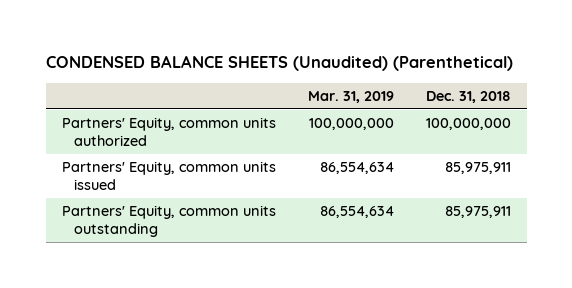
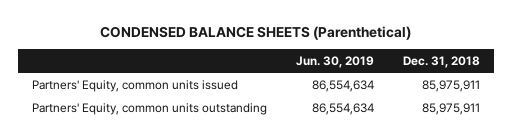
- CONDENSED BALANCE SHEETS (Unaudited) (Parenthetical)
+ CONDENSED BALANCE SHEETS (Parenthetical)
- | Mar. 31, 2019 | Dec. 31, 2018
+ | Jun. 30, 2019 | Dec. 31, 2018
- Partners' Equity, common units authorized | 100,000,000 | 100,000,000

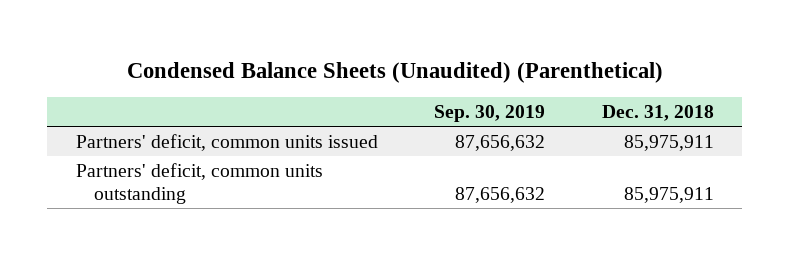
- CONDENSED BALANCE SHEETS (Parenthetical)
+ Condensed Balance Sheets (Unaudited) (Parenthetical)
- | Jun. 30, 2019 | Dec. 31, 2018
+ | Sep. 30, 2019 | Dec. 31, 2018
- Partners' Equity, common units issued | 86,554,634 | 85,975,911
- Partners' Equity, common units outstanding | 86,554,634 | 85,975,911
+ Partners' deficit, common units issued | 87,656,632 | 85,975,911
+ Partners' deficit, common units outstanding | 87,656,632 | 85,975,911

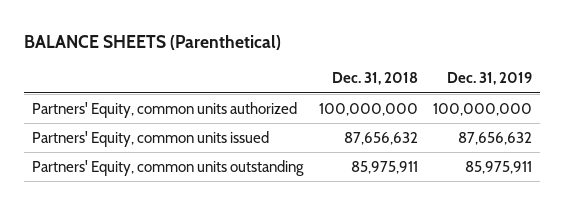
- Condensed Balance Sheets (Unaudited) (Parenthetical)
+ BALANCE SHEETS (Parenthetical)
- | Sep. 30, 2019 | Dec. 31, 2018
+ | Dec. 31, 2018 | Dec. 31, 2019
- Partners' deficit, common units issued | 87,656,632 | 85,975,911
- Partners' deficit, common units outstanding | 87,656,632 | 85,975,911
+ Partners' Equity, common units authorized | 100,000,000 | 100,000,000
+ Partners' Equity, common units issued | 87,656,632 | 87,656,632
+ Partners' Equity, common units outstanding | 85,975,911 | 85,975,911

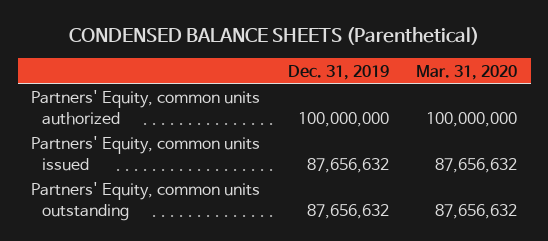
- BALANCE SHEETS (Parenthetical)
+ CONDENSED BALANCE SHEETS (Parenthetical)
- | Dec. 31, 2018 | Dec. 31, 2019
+ | Dec. 31, 2019 | Mar. 31, 2020
- Partners' Equity, common units outstanding | 85,975,911 | 85,975,911
+ Partners' Equity, common units outstanding | 87,656,632 | 87,656,632

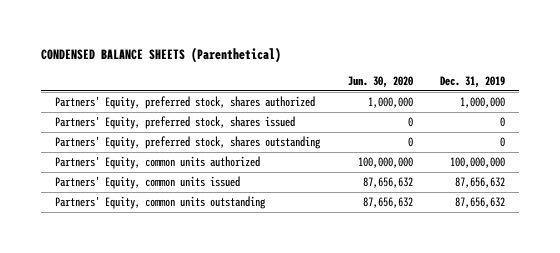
- | Dec. 31, 2019 | Mar. 31, 2020
+ | Jun. 30, 2020 | Dec. 31, 2019
+ Partners' Equity, preferred stock, shares authorized | 1,000,000 | 1,000,000
+ Partners' Equity, preferred stock, shares issued | 0 | 0
+ Partners' Equity, preferred stock, shares outstanding | 0 | 0

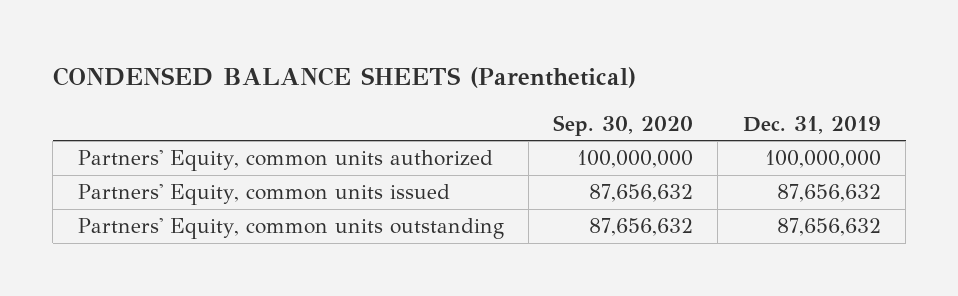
- | Jun. 30, 2020 | Dec. 31, 2019
+ | Sep. 30, 2020 | Dec. 31, 2019
- Partners' Equity, preferred stock, shares authorized | 1,000,000 | 1,000,000
- Partners' Equity, preferred stock, shares issued | 0 | 0
- Partners' Equity, preferred stock, shares outstanding | 0 | 0

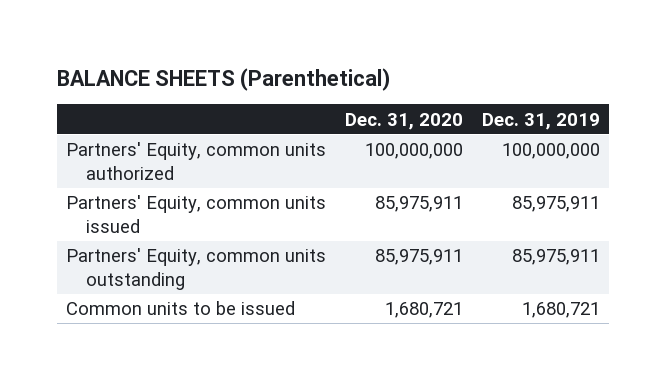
- CONDENSED BALANCE SHEETS (Parenthetical)
+ BALANCE SHEETS (Parenthetical)
- | Sep. 30, 2020 | Dec. 31, 2019
+ | Dec. 31, 2020 | Dec. 31, 2019
- Partners' Equity, common units issued | 87,656,632 | 87,656,632
- Partners' Equity, common units outstanding | 87,656,632 | 87,656,632
+ Partners' Equity, common units issued | 85,975,911 | 85,975,911
+ Partners' Equity, common units outstanding | 85,975,911 | 85,975,911
+ Common units to be issued | 1,680,721 | 1,680,721

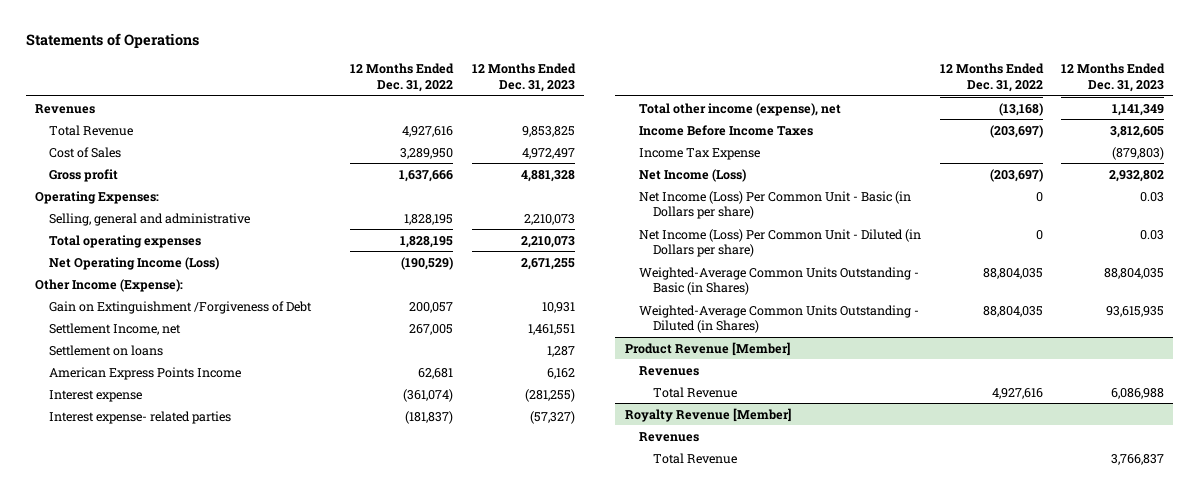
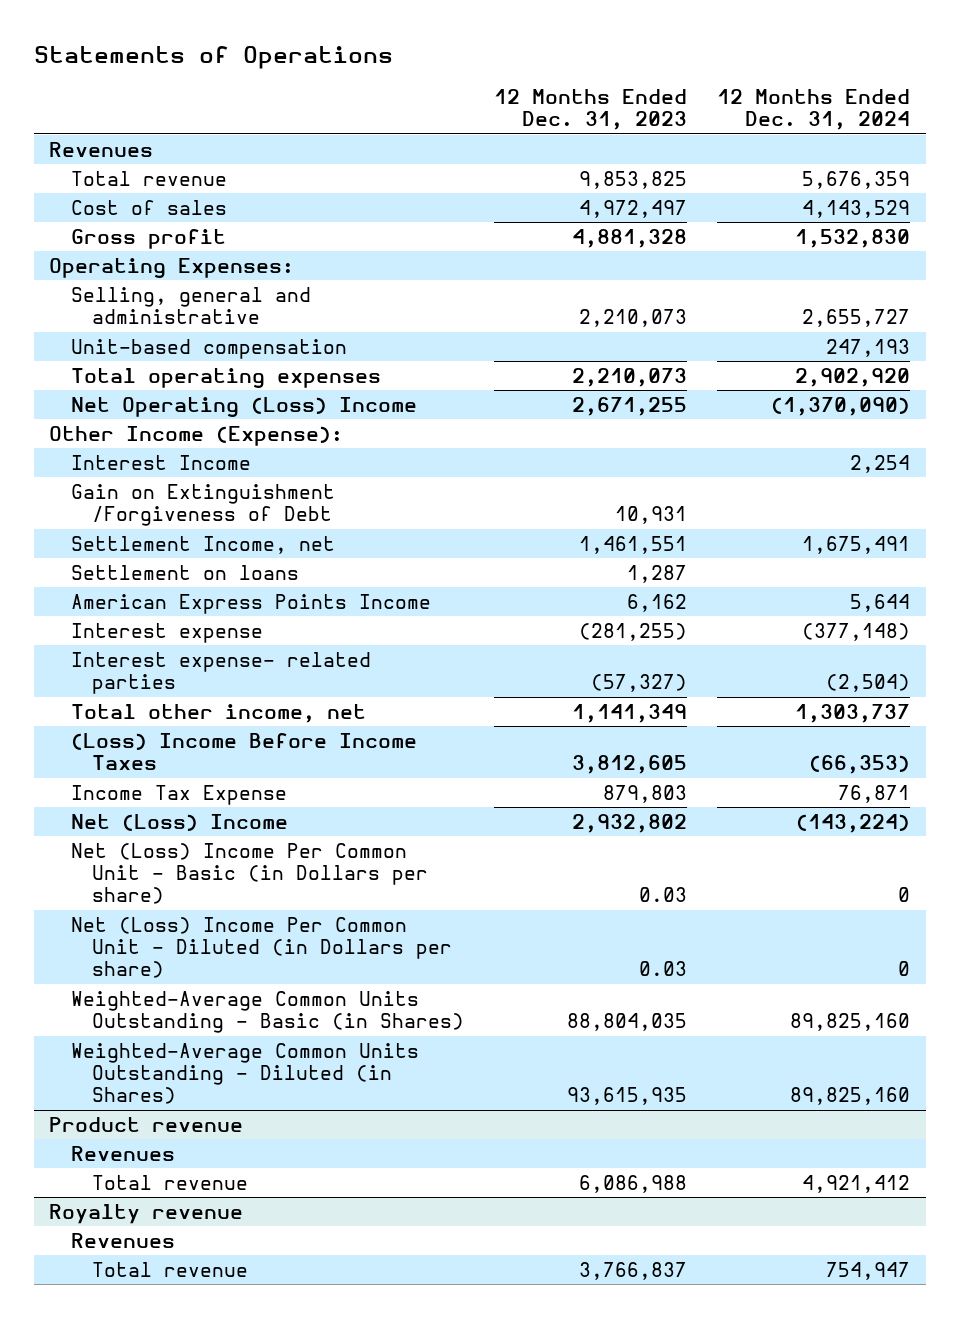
- | 12 Months Ended Dec. 31, 2022 | 12 Months Ended Dec. 31, 2023
+ | 12 Months Ended Dec. 31, 2023 | 12 Months Ended Dec. 31, 2024
- Total Revenue | 4,927,616 | 9,853,825
- Cost of Sales | 3,289,950 | 4,972,497
+ Total revenue | 9,853,825 | 5,676,359
+ Cost of sales | 4,972,497 | 4,143,529
+ Unit-based compensation | | 247,193
- Net Operating Income (Loss) | (190,529) | 2,671,255
+ Net Operating (Loss) Income | 2,671,255 | (1,370,090)
+ Interest Income | | 2,254
- Total other income (expense), net | (13,168) | 1,141,349
- Income Before Income Taxes | (203,697) | 3,812,605
- Income Tax Expense | | (879,803)
- Net Income (Loss) | (203,697) | 2,932,802
- Net Income (Loss) Per Common Unit - Basic (in Dollars per share) | 0 | 0.03
- Net Income (Loss) Per Common Unit - Diluted (in Dollars per share) | 0 | 0.03
+ Total other income, net | 1,141,349 | 1,303,737
+ (Loss) Income Before Income Taxes | 3,812,605 | (66,353)
+ Income Tax Expense | 879,803 | 76,871
+ Net (Loss) Income | 2,932,802 | (143,224)
+ Net (Loss) Income Per Common Unit - Basic (in Dollars per share) | 0.03 | 0
+ Net (Loss) Income Per Common Unit - Diluted (in Dollars per share) | 0.03 | 0
- Product Revenue [Member]
+ Product revenue
- Total Revenue | 4,927,616 | 6,086,988
- Royalty Revenue [Member]
+ Total revenue | 6,086,988 | 4,921,412
+ Royalty revenue
- Total Revenue | | 3,766,837
+ Total revenue | 3,766,837 | 754,947

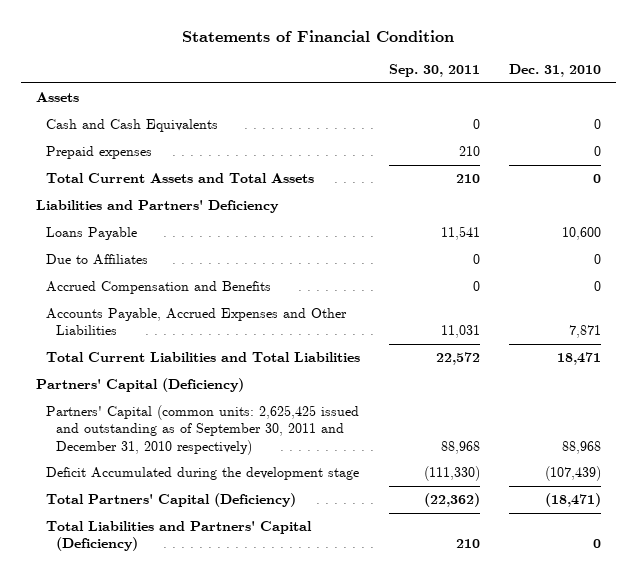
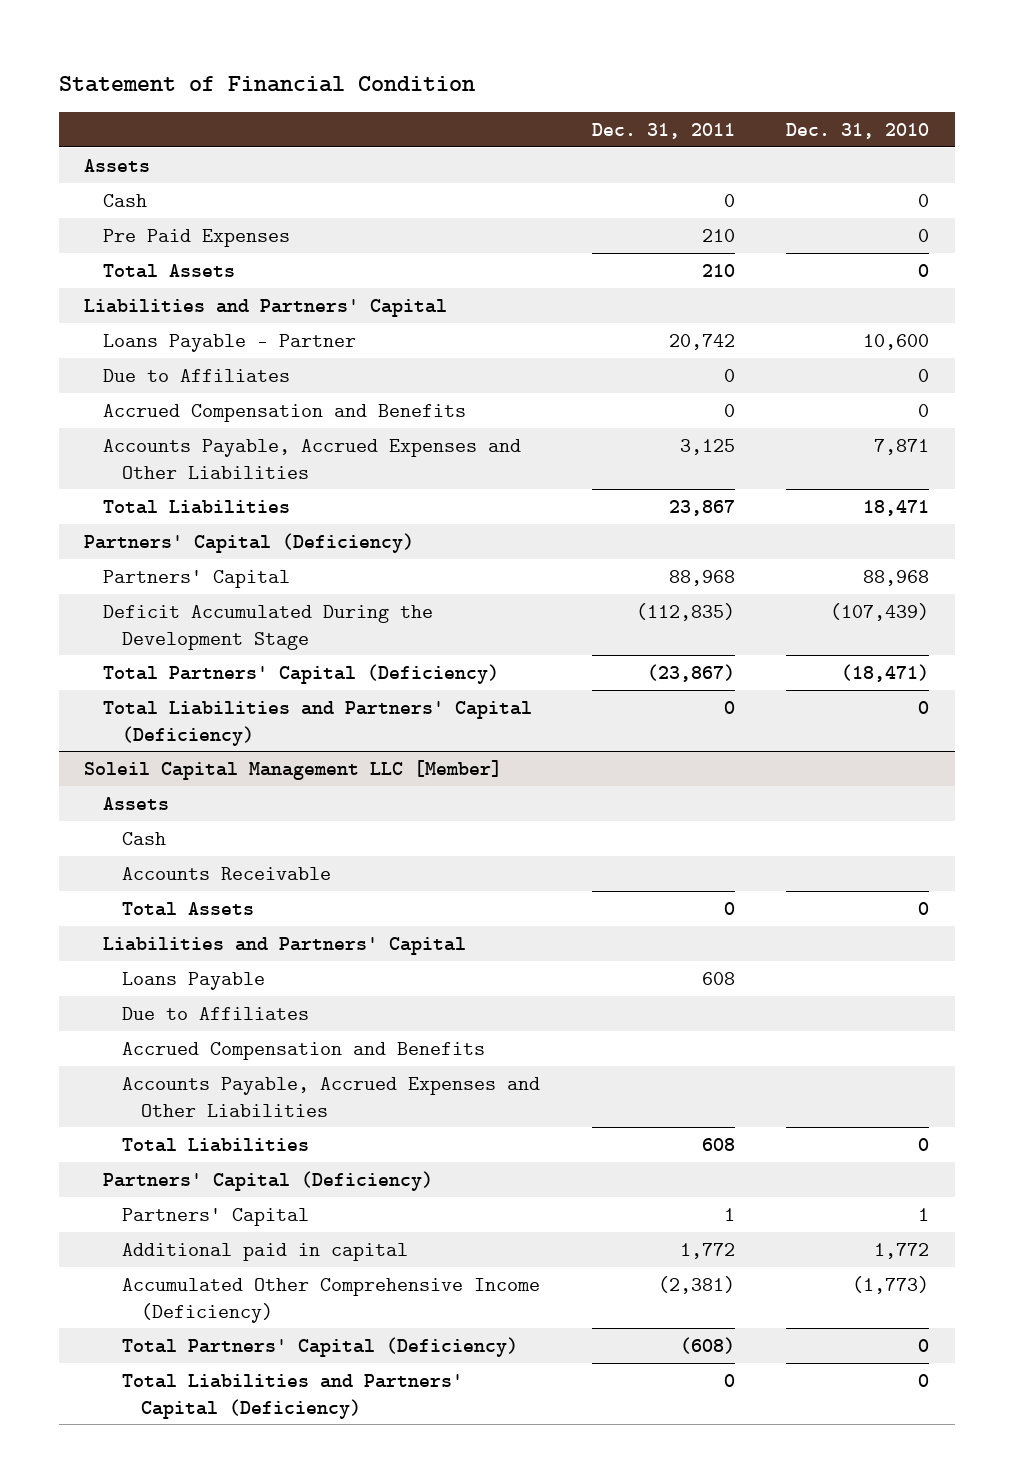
- Statements of Financial Condition
+ Statement of Financial Condition
- | Sep. 30, 2011 | Dec. 31, 2010
+ | Dec. 31, 2011 | Dec. 31, 2010
- Cash and Cash Equivalents | 0 | 0
- Prepaid expenses | 210 | 0
- Total Current Assets and Total Assets | 210 | 0
- Liabilities and Partners' Deficiency
- Loans Payable | 11,541 | 10,600
+ Cash | 0 | 0
+ Pre Paid Expenses | 210 | 0
+ Total Assets | 210 | 0
+ Liabilities and Partners' Capital
+ Loans Payable - Partner | 20,742 | 10,600
- Total Current Liabilities and Total Liabilities | 22,572 | 18,471
+ Total Liabilities | 23,867 | 18,471
- Partners' Capital (common units: 2,625,425 issued and outstanding as of September 30, 2011 and December 31, 2010 respectively) | 88,968 | 88,968
- Deficit Accumulated during the development stage | (111,330) | (107,439)
+ Partners' Capital | 88,968 | 88,968
+ Deficit Accumulated During the Development Stage | (112,835) | (107,439)
+ Soleil Capital Management LLC [Member]
+ Assets
+ Cash
+ Accounts Receivable
+ Total Assets | 0 | 0
+ Liabilities and Partners' Capital
+ Loans Payable | 608 |
+ Due to Affiliates
+ Accrued Compensation and Benefits
+ Accounts Payable, Accrued Expenses and Other Liabilities
+ Total Liabilities | 608 | 0
+ Partners' Capital (Deficiency)
+ Partners' Capital | 1 | 1
+ Additional paid in capital | 1,772 | 1,772
+ Accumulated Other Comprehensive Income (Deficiency) | (2,381) | (1,773)
+ Total Partners' Capital (Deficiency) | (608) | 0
+ Total Liabilities and Partners' Capital (Deficiency) | 0 | 0

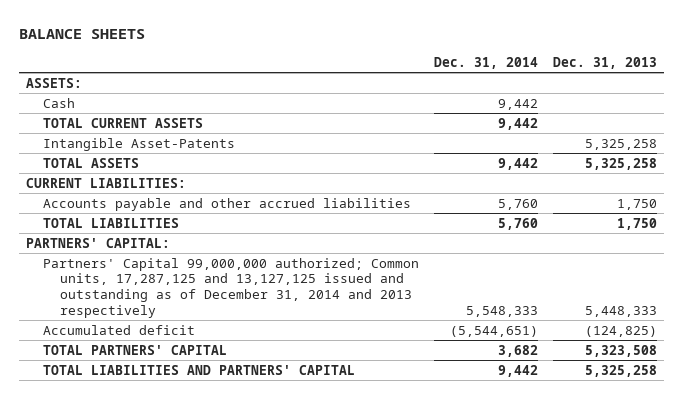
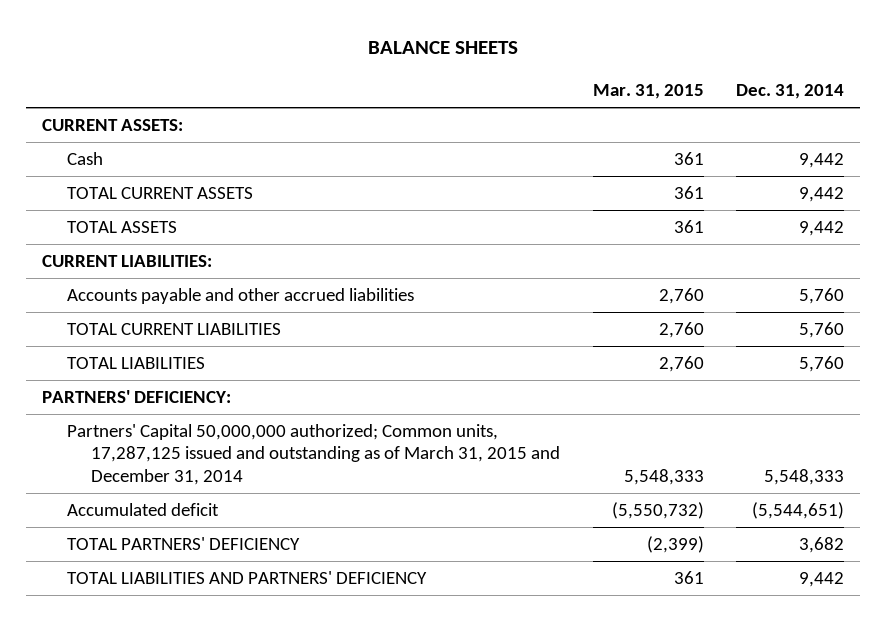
- | Dec. 31, 2014 | Dec. 31, 2013
+ | Mar. 31, 2015 | Dec. 31, 2014
- ASSETS:
+ CURRENT ASSETS:
- Intangible Asset-Patents | | 5,325,258
+ TOTAL CURRENT LIABILITIES | 2,760 | 5,760
- PARTNERS' CAPITAL:
- Partners' Capital 99,000,000 authorized; Common units, 17,287,125 and 13,127,125 issued and outstanding as of December 31, 2014 and 2013 respectively | 5,548,333 | 5,448,333
+ PARTNERS' DEFICIENCY:
+ Partners' Capital 50,000,000 authorized; Common units, 17,287,125 issued and outstanding as of March 31, 2015 and December 31, 2014 | 5,548,333 | 5,548,333
- TOTAL PARTNERS' CAPITAL | 3,682 | 5,323,508
- TOTAL LIABILITIES AND PARTNERS' CAPITAL | 9,442 | 5,325,258
+ TOTAL PARTNERS' DEFICIENCY | (2,399) | 3,682
+ TOTAL LIABILITIES AND PARTNERS' DEFICIENCY | 361 | 9,442

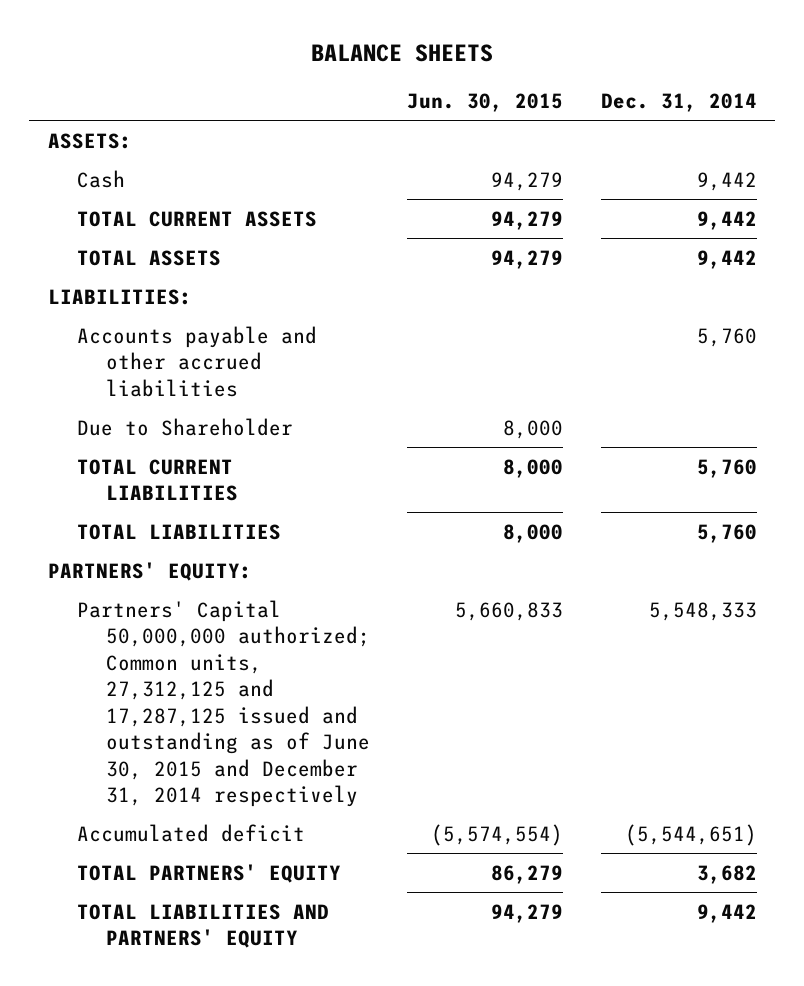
- | Mar. 31, 2015 | Dec. 31, 2014
+ | Jun. 30, 2015 | Dec. 31, 2014
- CURRENT ASSETS:
+ ASSETS:
- CURRENT LIABILITIES:
+ LIABILITIES:
+ Due to Shareholder | 8,000 |
- PARTNERS' DEFICIENCY:
- Partners' Capital 50,000,000 authorized; Common units, 17,287,125 issued and outstanding as of March 31, 2015 and December 31, 2014 | 5,548,333 | 5,548,333
+ PARTNERS' EQUITY:
+ Partners' Capital 50,000,000 authorized; Common units, 27,312,125 and 17,287,125 issued and outstanding as of June 30, 2015 and December 31, 2014 respectively | 5,660,833 | 5,548,333
- TOTAL PARTNERS' DEFICIENCY | (2,399) | 3,682
- TOTAL LIABILITIES AND PARTNERS' DEFICIENCY | 361 | 9,442
+ TOTAL PARTNERS' EQUITY | 86,279 | 3,682
+ TOTAL LIABILITIES AND PARTNERS' EQUITY | 94,279 | 9,442

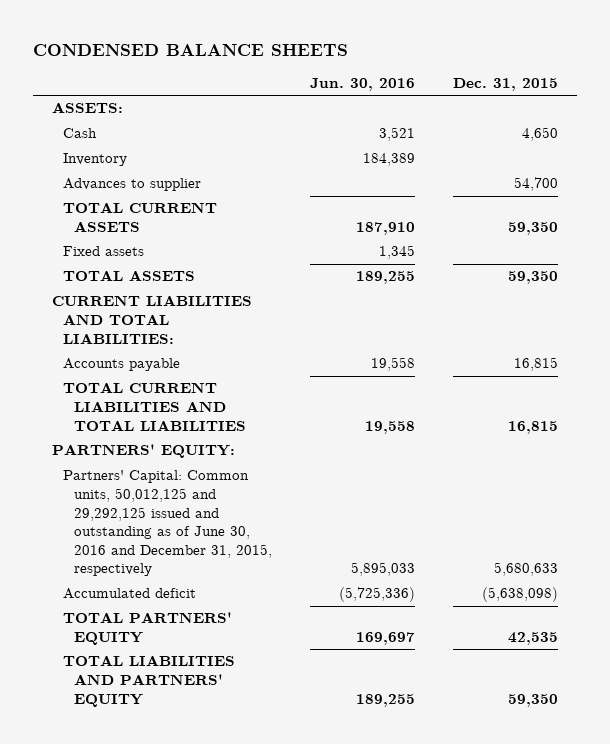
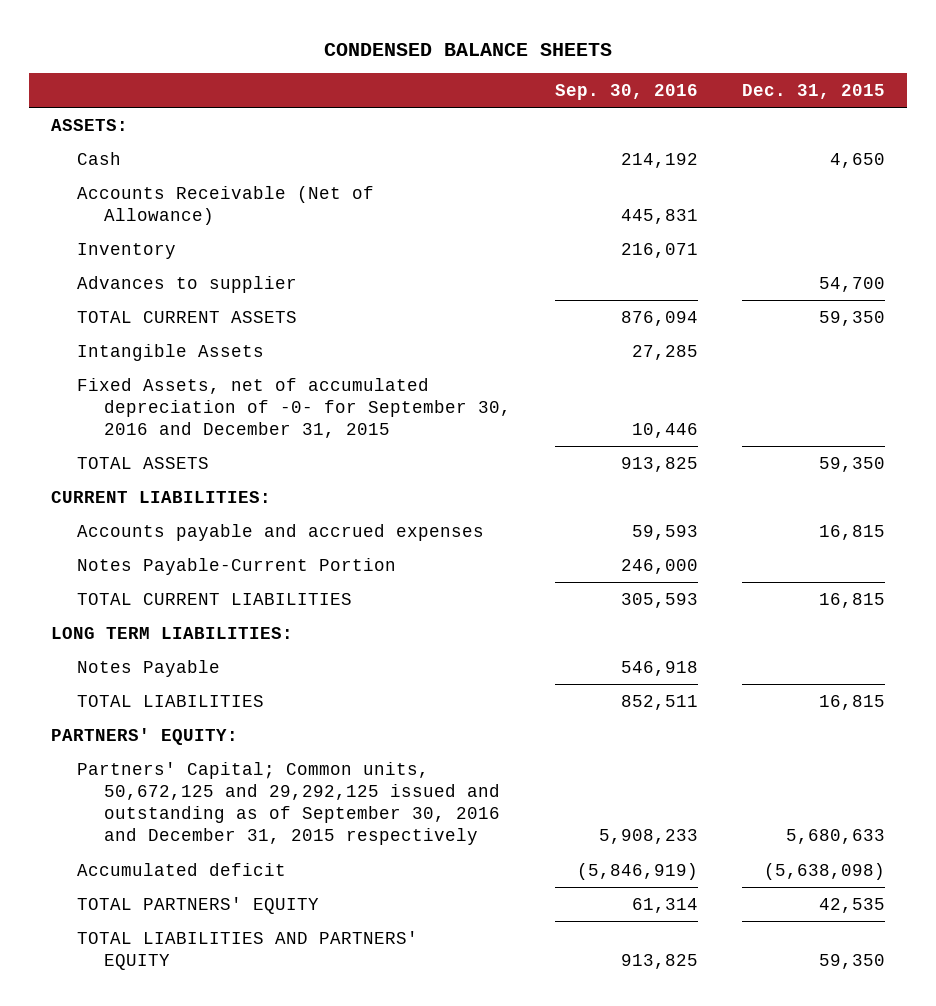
- | Jun. 30, 2016 | Dec. 31, 2015
+ | Sep. 30, 2016 | Dec. 31, 2015
+ Accounts Receivable (Net of Allowance) | 445,831 |
- Fixed assets | 1,345 |
+ Intangible Assets | 27,285 |
+ Fixed Assets, net of accumulated depreciation of -0- for September 30, 2016 and December 31, 2015 | 10,446 |
- CURRENT LIABILITIES AND TOTAL LIABILITIES:
- Accounts payable | 19,558 | 16,815
- TOTAL CURRENT LIABILITIES AND TOTAL LIABILITIES | 19,558 | 16,815
+ CURRENT LIABILITIES:
+ Accounts payable and accrued expenses | 59,593 | 16,815
+ Notes Payable-Current Portion | 246,000 |
+ TOTAL CURRENT LIABILITIES | 305,593 | 16,815
+ LONG TERM LIABILITIES:
+ Notes Payable | 546,918 |
+ TOTAL LIABILITIES | 852,511 | 16,815
- Partners' Capital: Common units, 50,012,125 and 29,292,125 issued and outstanding as of June 30, 2016 and December 31, 2015, respectively | 5,895,033 | 5,680,633
+ Partners' Capital; Common units, 50,672,125 and 29,292,125 issued and outstanding as of September 30, 2016 and December 31, 2015 respectively | 5,908,233 | 5,680,633

